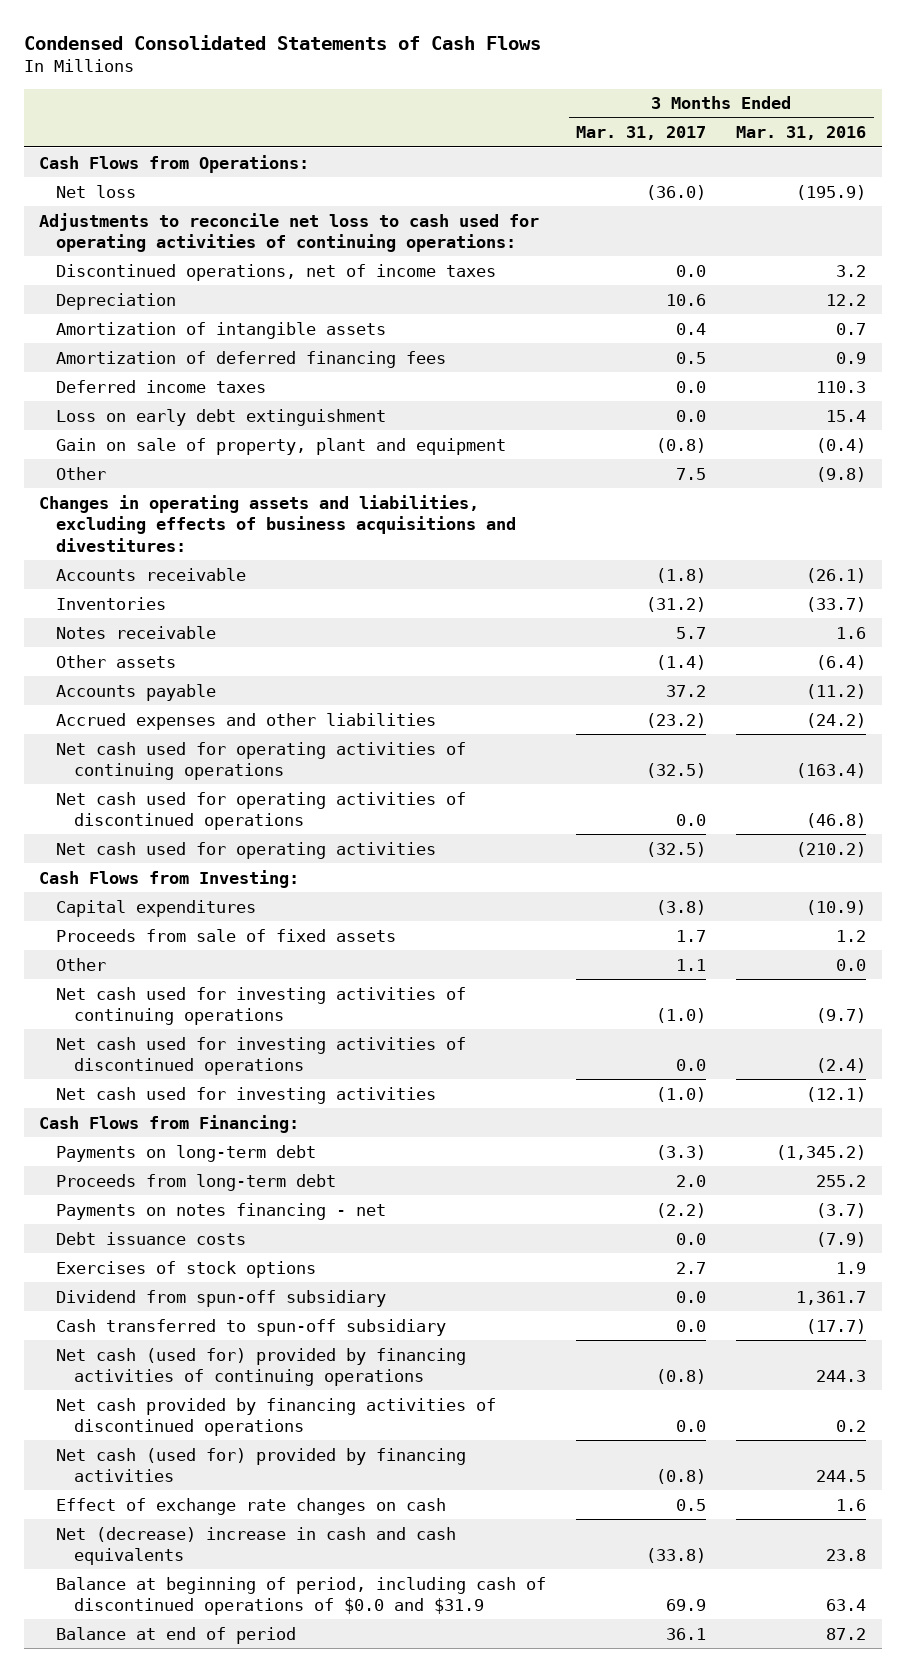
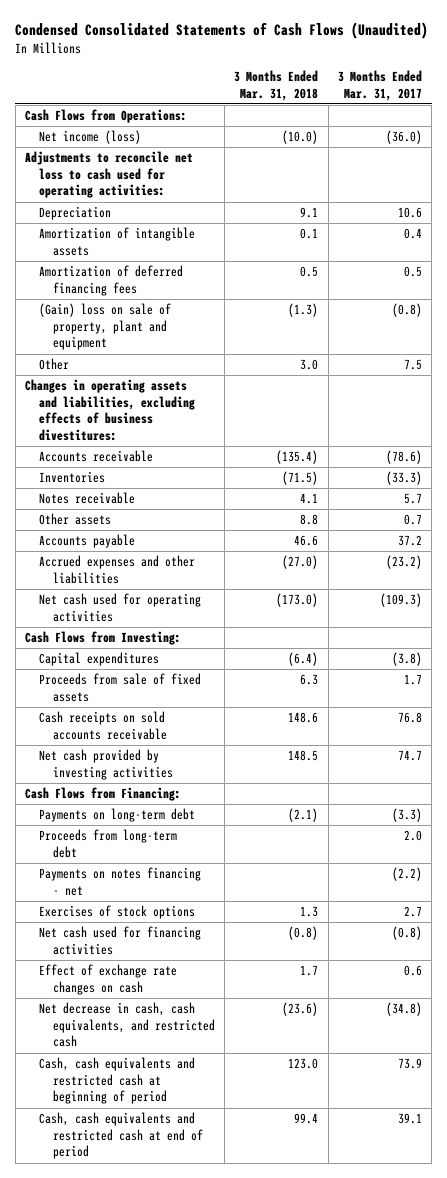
- Condensed Consolidated Statements of Cash Flows
+ Condensed Consolidated Statements of Cash Flows (Unaudited)
- | 3 Months Ended Mar. 31, 2017 | 3 Months Ended Mar. 31, 2016
+ | 3 Months Ended Mar. 31, 2018 | 3 Months Ended Mar. 31, 2017
- Net loss | (36.0) | (195.9)
- Adjustments to reconcile net loss to cash used for operating activities of continuing operations:
- Discontinued operations, net of income taxes | 0.0 | 3.2
+ Net income (loss) | (10.0) | (36.0)
+ Adjustments to reconcile net loss to cash used for operating activities:
- Deferred income taxes | 0.0 | 110.3
- Loss on early debt extinguishment | 0.0 | 15.4
- Gain on sale of property, plant and equipment | (0.8) | (0.4)
+ (Gain) loss on sale of property, plant and equipment | (1.3) | (0.8)
- Changes in operating assets and liabilities, excluding effects of business acquisitions and divestitures:
- Accounts receivable | (1.8) | (26.1)
- Inventories | (31.2) | (33.7)
+ Changes in operating assets and liabilities, excluding effects of business divestitures:
+ Accounts receivable | (135.4) | (78.6)
+ Inventories | (71.5) | (33.3)
- Other assets | (1.4) | (6.4)
+ Other assets | 8.8 | 0.7
- Net cash used for operating activities of continuing operations | (32.5) | (163.4)
- Net cash used for operating activities of discontinued operations | 0.0 | (46.8)
- Net cash used for operating activities | (32.5) | (210.2)
+ Net cash used for operating activities | (173.0) | (109.3)
- Other | 1.1 | 0.0
- Net cash used for investing activities of continuing operations | (1.0) | (9.7)
- Net cash used for investing activities of discontinued operations | 0.0 | (2.4)
- Net cash used for investing activities | (1.0) | (12.1)
+ Cash receipts on sold accounts receivable | 148.6 | 76.8
+ Net cash provided by investing activities | 148.5 | 74.7
- Debt issuance costs | 0.0 | (7.9)
- Dividend from spun-off subsidiary | 0.0 | 1,361.7
- Cash transferred to spun-off subsidiary | 0.0 | (17.7)
- Net cash (used for) provided by financing activities of continuing operations | (0.8) | 244.3
- Net cash provided by financing activities of discontinued operations | 0.0 | 0.2
- Net cash (used for) provided by financing activities | (0.8) | 244.5
- Effect of exchange rate changes on cash | 0.5 | 1.6
- Net (decrease) increase in cash and cash equivalents | (33.8) | 23.8
- Balance at beginning of period, including cash of discontinued operations of $0.0 and $31.9 | 69.9 | 63.4
- Balance at end of period | 36.1 | 87.2
+ Net cash used for financing activities | (0.8) | (0.8)
+ Effect of exchange rate changes on cash | 1.7 | 0.6
+ Net decrease in cash, cash equivalents, and restricted cash | (23.6) | (34.8)
+ Cash, cash equivalents and restricted cash at beginning of period | 123.0 | 73.9
+ Cash, cash equivalents and restricted cash at end of period | 99.4 | 39.1

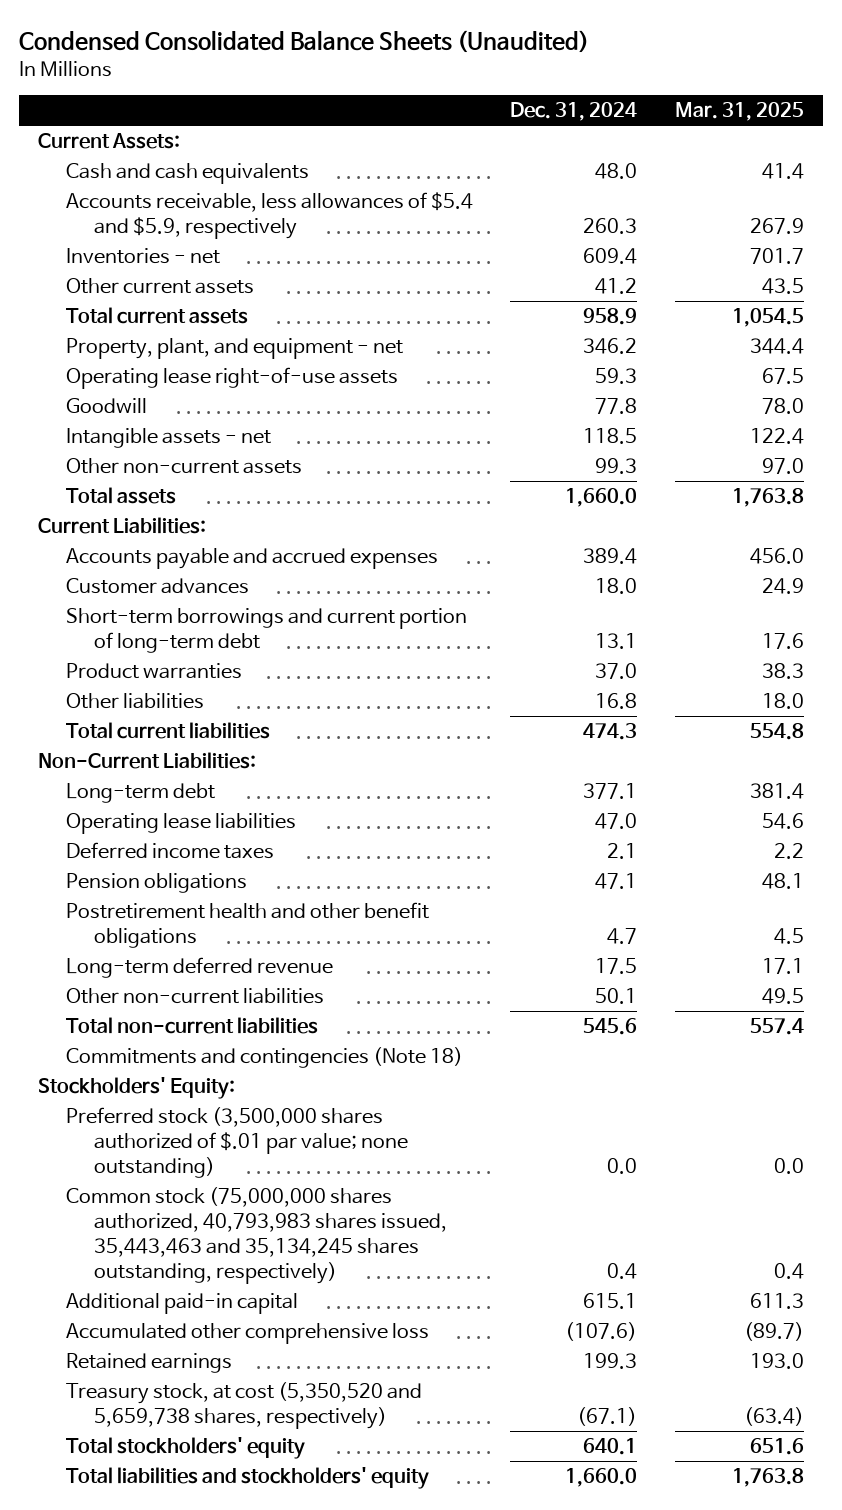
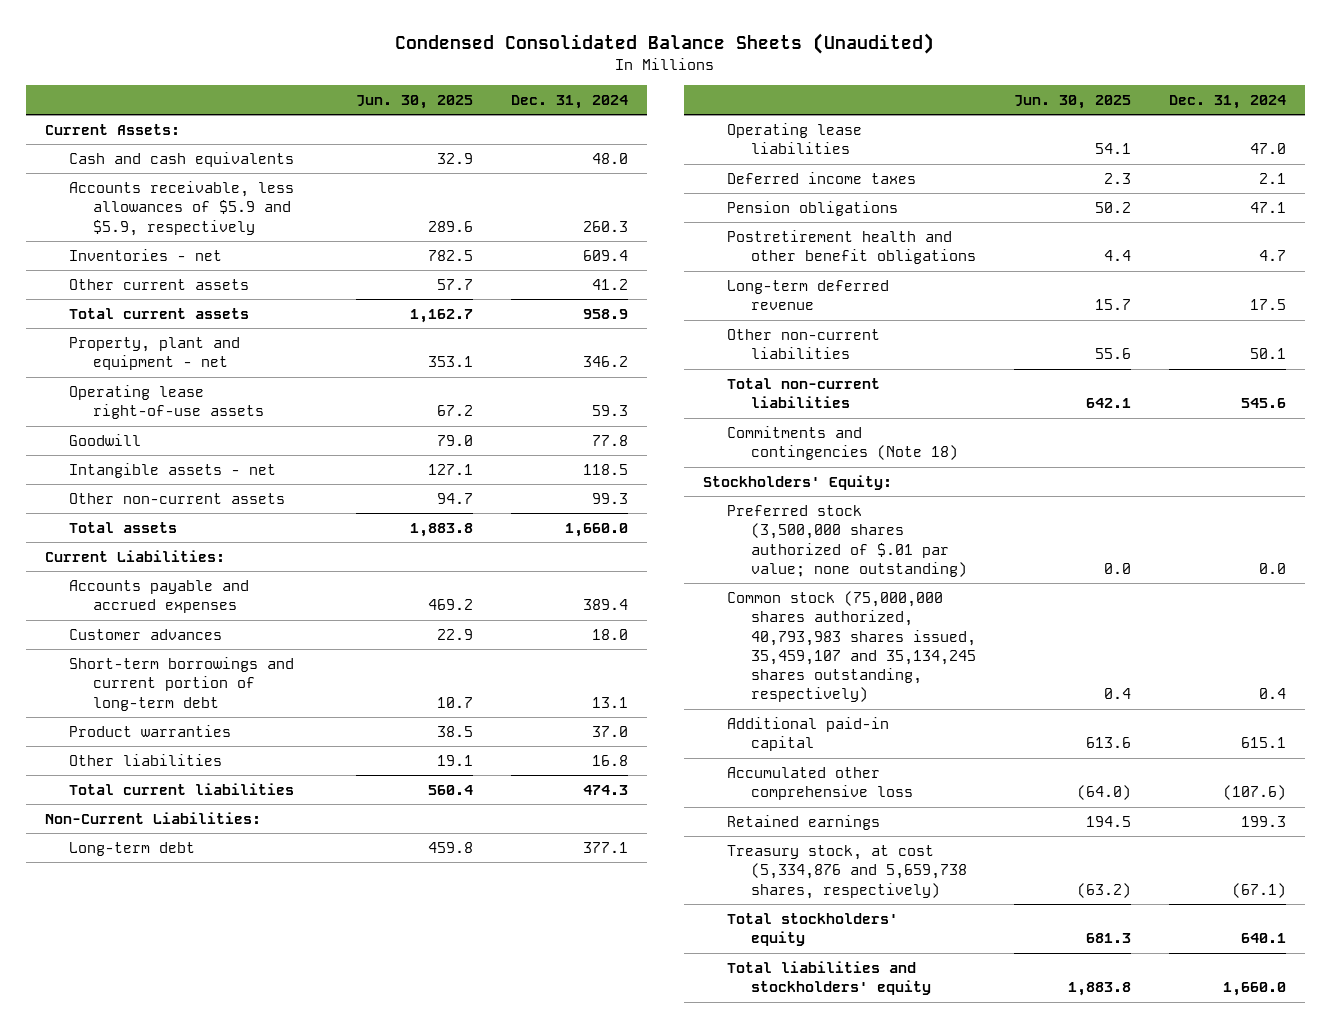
- | Dec. 31, 2024 | Mar. 31, 2025
+ | Jun. 30, 2025 | Dec. 31, 2024
- Accounts receivable, less allowances of $5.4 and $5.9, respectively | 260.3 | 267.9
+ Accounts receivable, less allowances of $5.9 and $5.9, respectively | 289.6 | 260.3
- Property, plant, and equipment - net | 346.2 | 344.4
+ Property, plant and equipment - net | 353.1 | 346.2
- Common stock (75,000,000 shares authorized, 40,793,983 shares issued, 35,443,463 and 35,134,245 shares outstanding, respectively) | 0.4 | 0.4
+ Common stock (75,000,000 shares authorized, 40,793,983 shares issued, 35,459,107 and 35,134,245 shares outstanding, respectively) | 0.4 | 0.4
- Treasury stock, at cost (5,350,520 and 5,659,738 shares, respectively) | (67.1) | (63.4)
+ Treasury stock, at cost (5,334,876 and 5,659,738 shares, respectively) | (63.2) | (67.1)

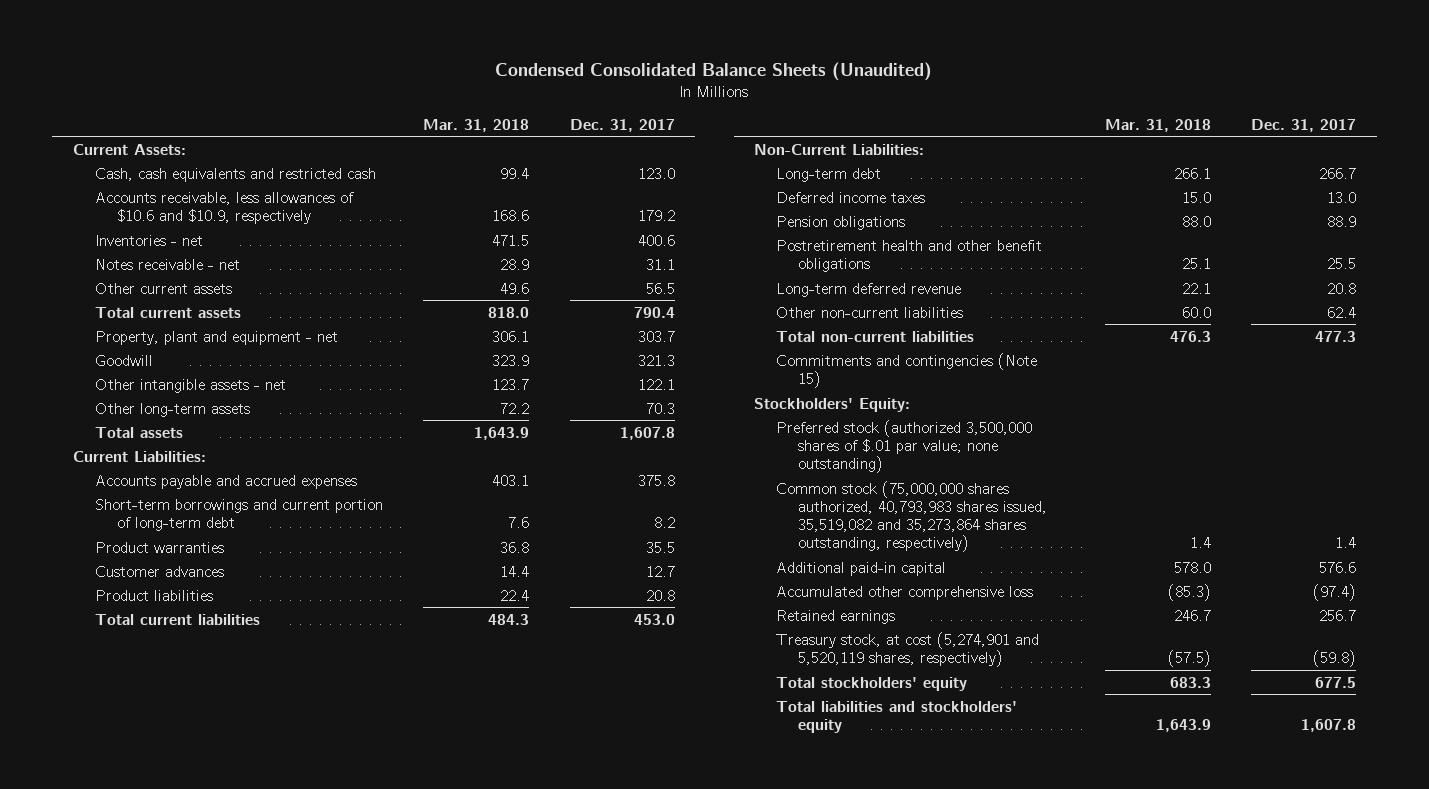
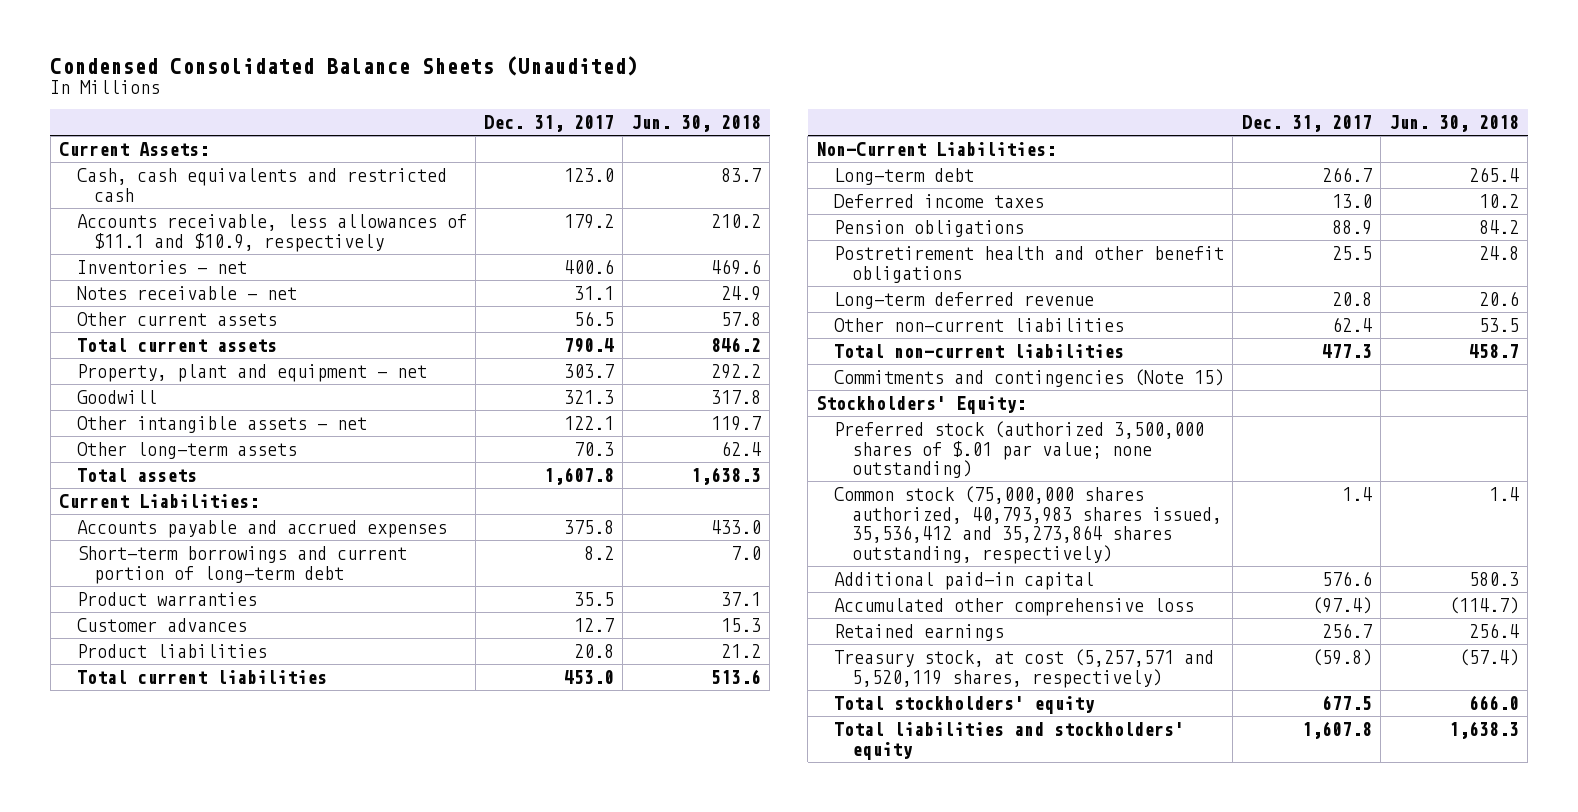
- | Mar. 31, 2018 | Dec. 31, 2017
+ | Dec. 31, 2017 | Jun. 30, 2018
- Accounts receivable, less allowances of $10.6 and $10.9, respectively | 168.6 | 179.2
+ Accounts receivable, less allowances of $11.1 and $10.9, respectively | 179.2 | 210.2
- Common stock (75,000,000 shares authorized, 40,793,983 shares issued, 35,519,082 and 35,273,864 shares outstanding, respectively) | 1.4 | 1.4
+ Common stock (75,000,000 shares authorized, 40,793,983 shares issued, 35,536,412 and 35,273,864 shares outstanding, respectively) | 1.4 | 1.4
- Treasury stock, at cost (5,274,901 and 5,520,119 shares, respectively) | (57.5) | (59.8)
+ Treasury stock, at cost (5,257,571 and 5,520,119 shares, respectively) | (59.8) | (57.4)

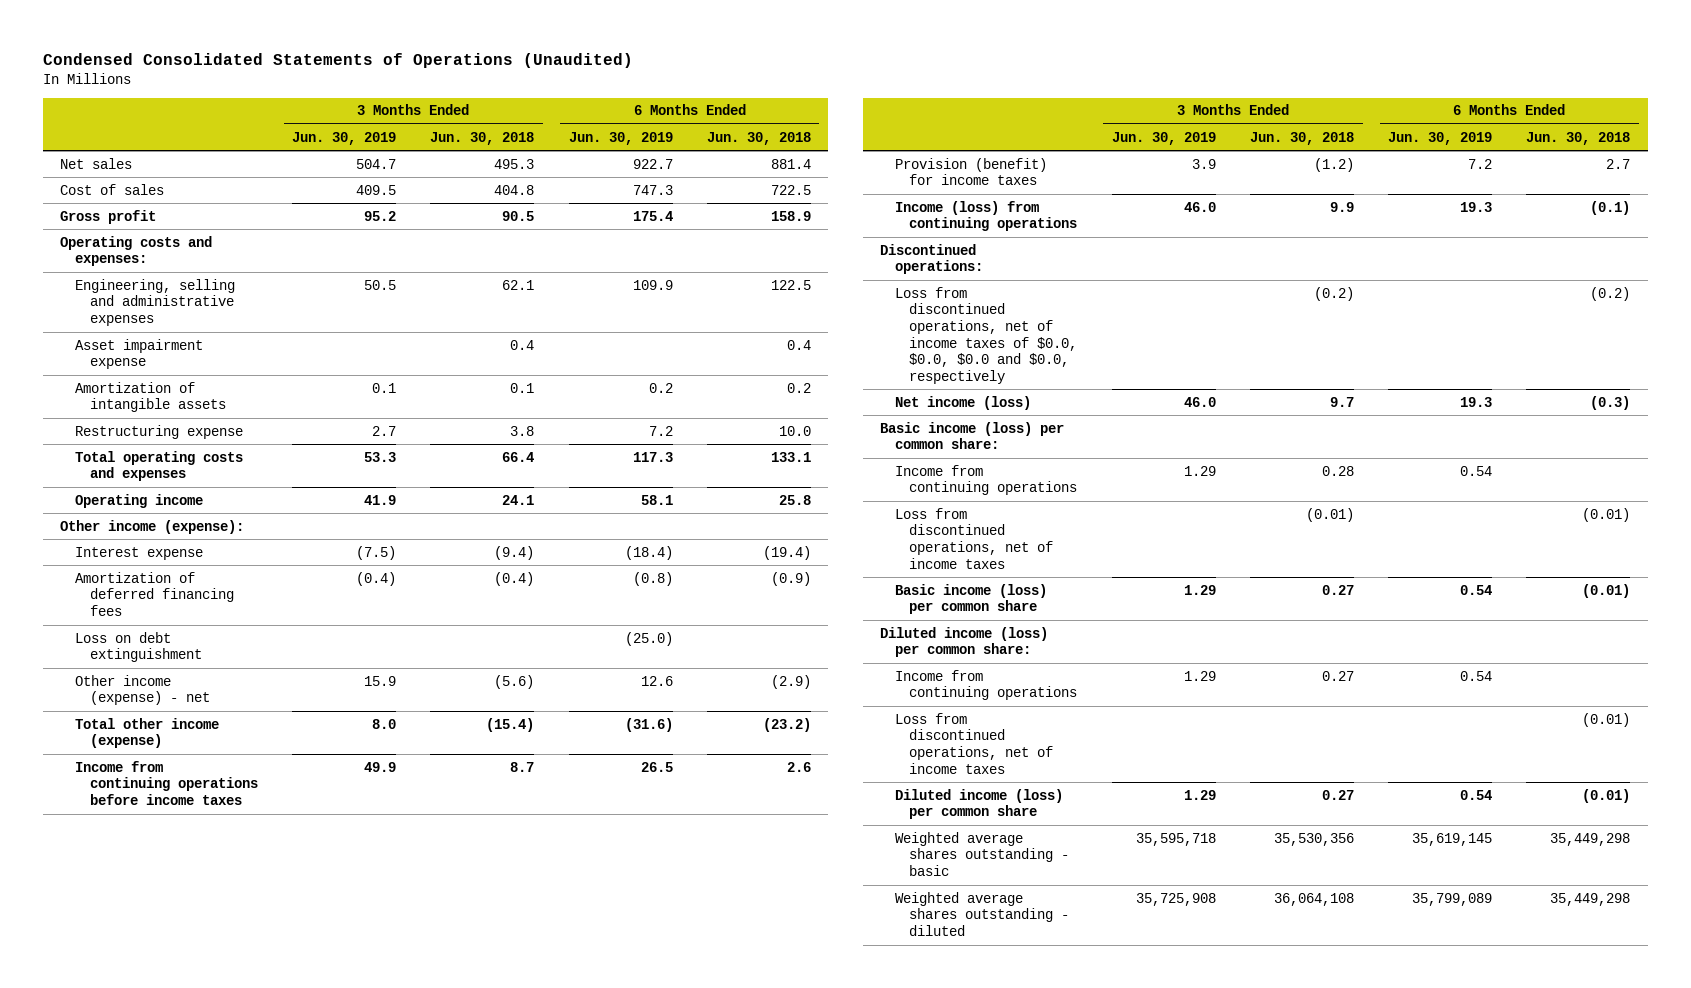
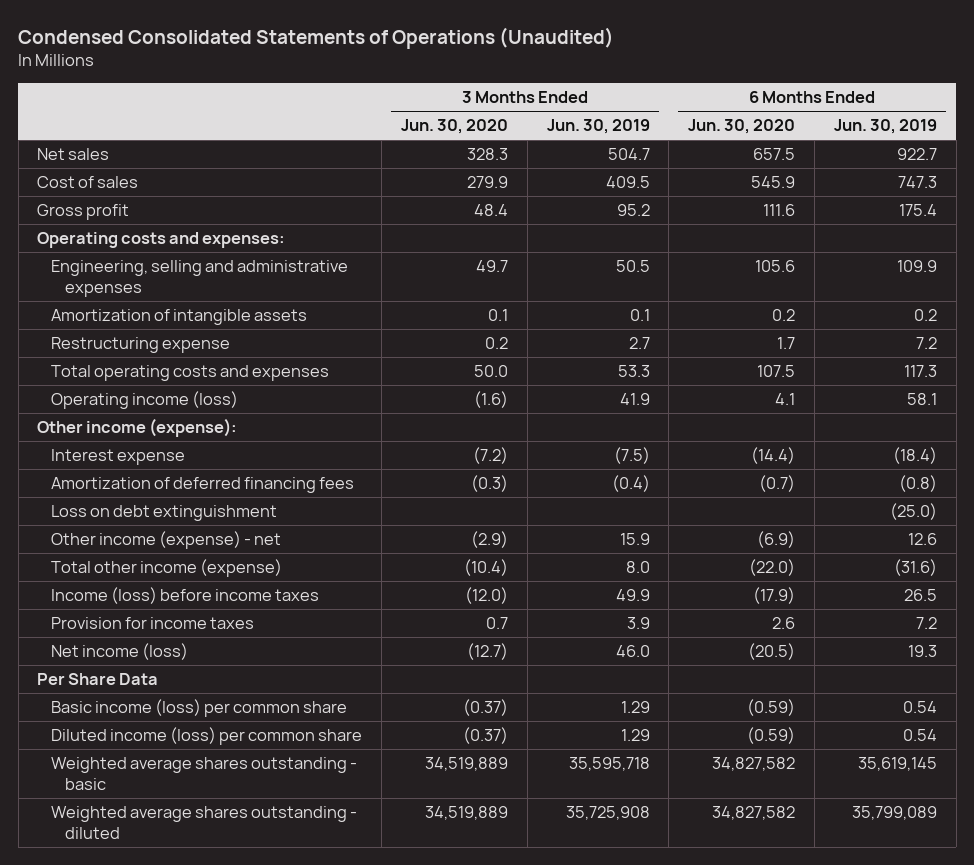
- | 3 Months Ended Jun. 30, 2019 | 3 Months Ended Jun. 30, 2018 | 6 Months Ended Jun. 30, 2019 | 6 Months Ended Jun. 30, 2018
+ | 3 Months Ended Jun. 30, 2020 | 3 Months Ended Jun. 30, 2019 | 6 Months Ended Jun. 30, 2020 | 6 Months Ended Jun. 30, 2019
- Asset impairment expense | | 0.4 | | 0.4
- Operating income | 41.9 | 24.1 | 58.1 | 25.8
+ Operating income (loss) | (1.6) | 41.9 | 4.1 | 58.1
- Income from continuing operations before income taxes | 49.9 | 8.7 | 26.5 | 2.6
- Provision (benefit) for income taxes | 3.9 | (1.2) | 7.2 | 2.7
- Income (loss) from continuing operations | 46.0 | 9.9 | 19.3 | (0.1)
- Discontinued operations:
- Loss from discontinued operations, net of income taxes of $0.0, $0.0, $0.0 and $0.0, respectively | | (0.2) | | (0.2)
+ Income (loss) before income taxes | (12.0) | 49.9 | (17.9) | 26.5
+ Provision for income taxes | 0.7 | 3.9 | 2.6 | 7.2
- Basic income (loss) per common share:
- Income from continuing operations | 1.29 | 0.28 | 0.54 |
- Loss from discontinued operations, net of income taxes | | (0.01) | | (0.01)
+ Per Share Data
- Diluted income (loss) per common share:
- Income from continuing operations | 1.29 | 0.27 | 0.54 |
- Loss from discontinued operations, net of income taxes | | | | (0.01)

